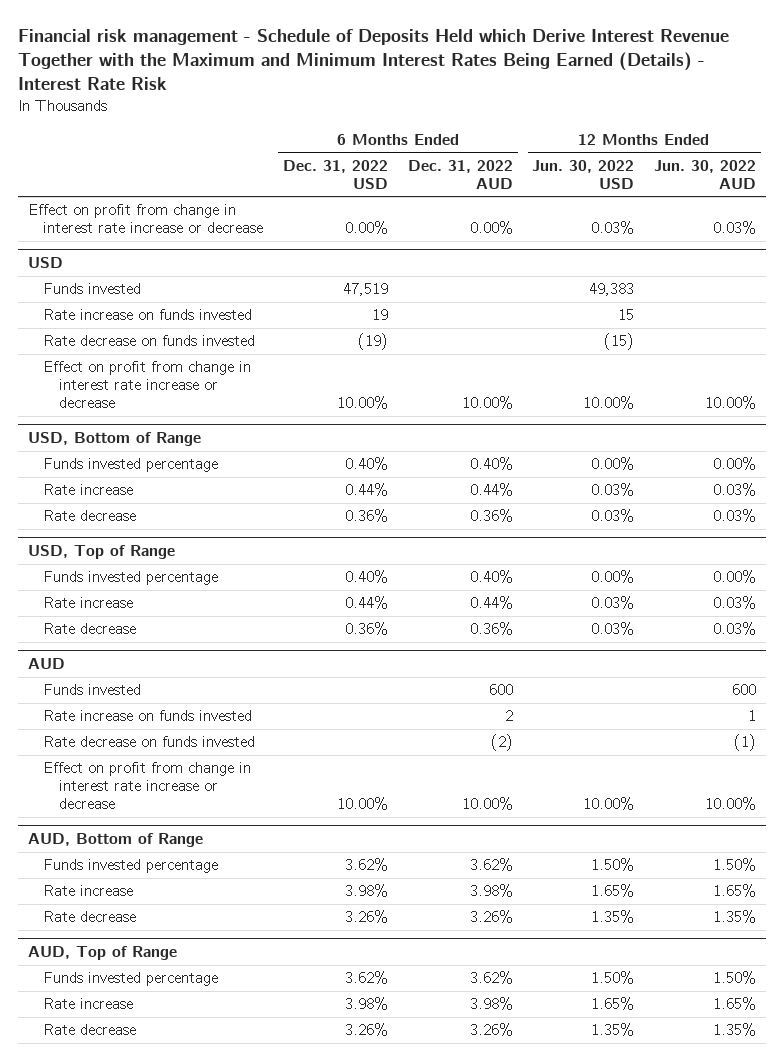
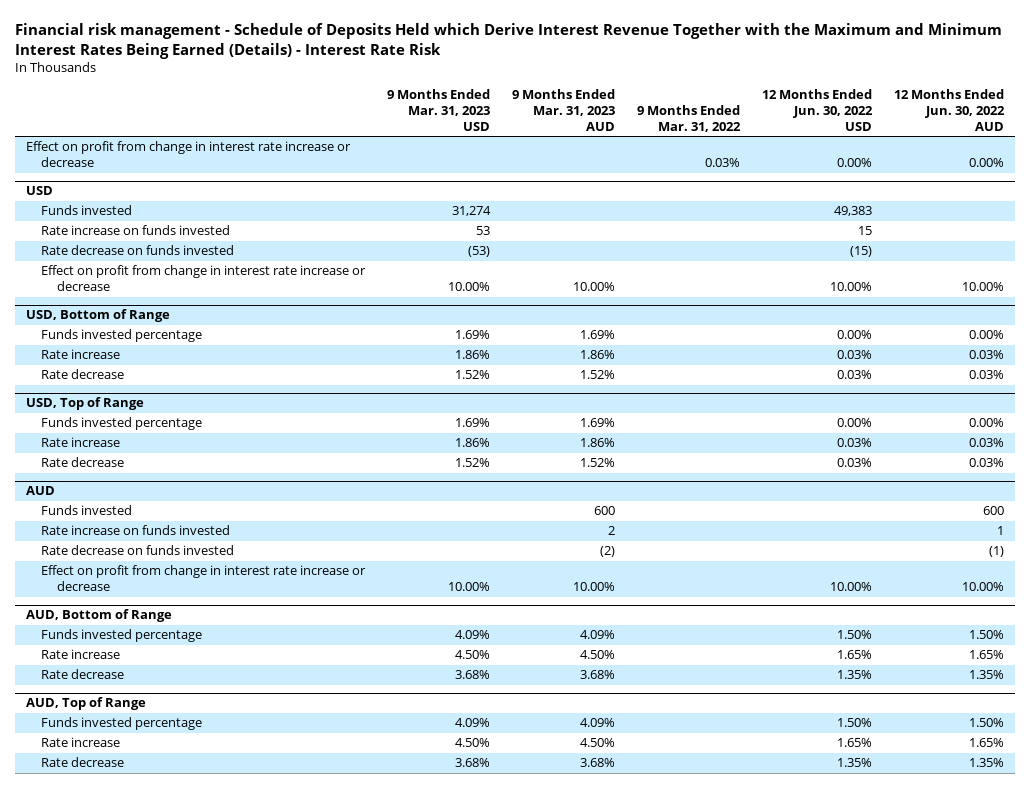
- | 6 Months Ended Dec. 31, 2022 USD | 6 Months Ended Dec. 31, 2022 AUD | 12 Months Ended Jun. 30, 2022 USD | 12 Months Ended Jun. 30, 2022 AUD
+ | 9 Months Ended Mar. 31, 2023 USD | 9 Months Ended Mar. 31, 2023 AUD | 9 Months Ended Mar. 31, 2022 | 12 Months Ended Jun. 30, 2022 USD | 12 Months Ended Jun. 30, 2022 AUD
- Effect on profit from change in interest rate increase or decrease | 0.00% | 0.00% | 0.03% | 0.03%
+ Effect on profit from change in interest rate increase or decrease | | | 0.03% | 0.00% | 0.00%

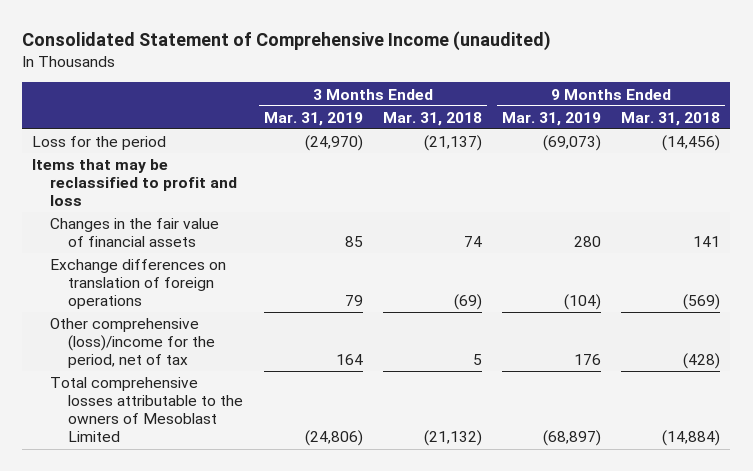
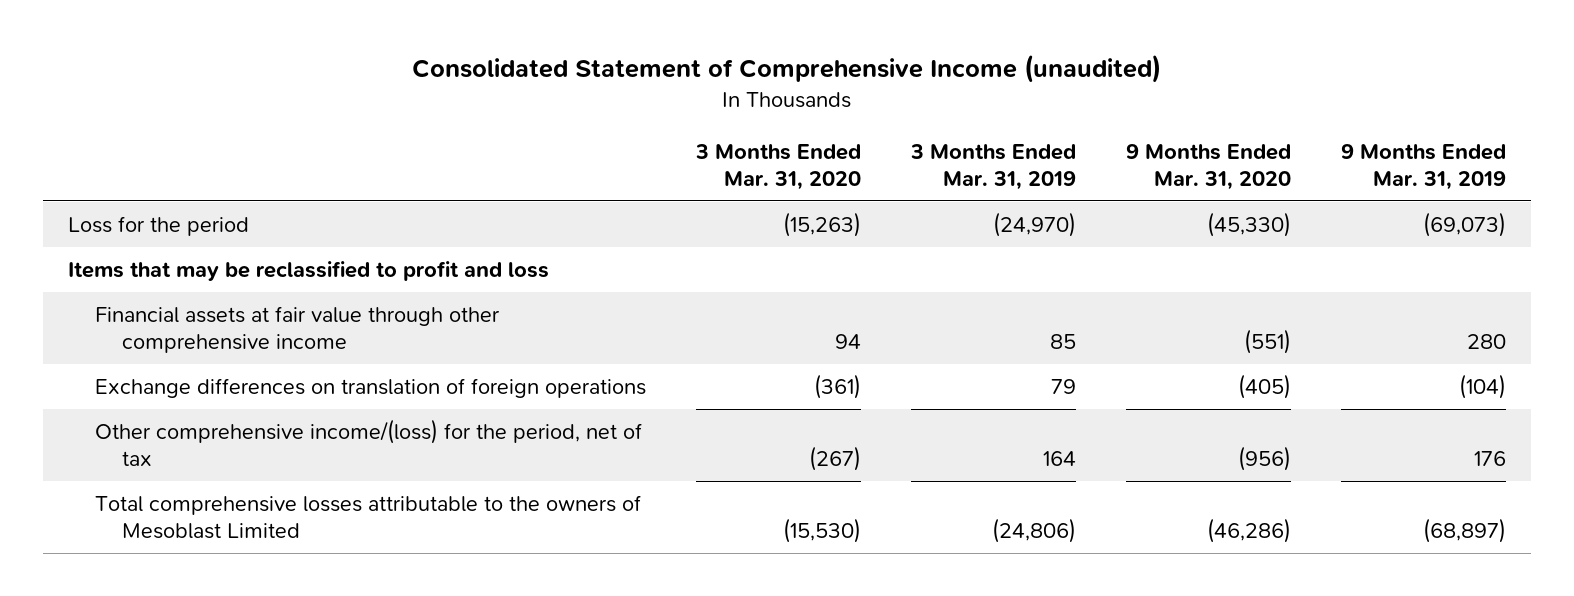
- | 3 Months Ended Mar. 31, 2019 | 3 Months Ended Mar. 31, 2018 | 9 Months Ended Mar. 31, 2019 | 9 Months Ended Mar. 31, 2018
+ | 3 Months Ended Mar. 31, 2020 | 3 Months Ended Mar. 31, 2019 | 9 Months Ended Mar. 31, 2020 | 9 Months Ended Mar. 31, 2019
- Changes in the fair value of financial assets | 85 | 74 | 280 | 141
+ Financial assets at fair value through other comprehensive income | 94 | 85 | (551) | 280
- Other comprehensive (loss)/income for the period, net of tax | 164 | 5 | 176 | (428)
+ Other comprehensive income/(loss) for the period, net of tax | (267) | 164 | (956) | 176

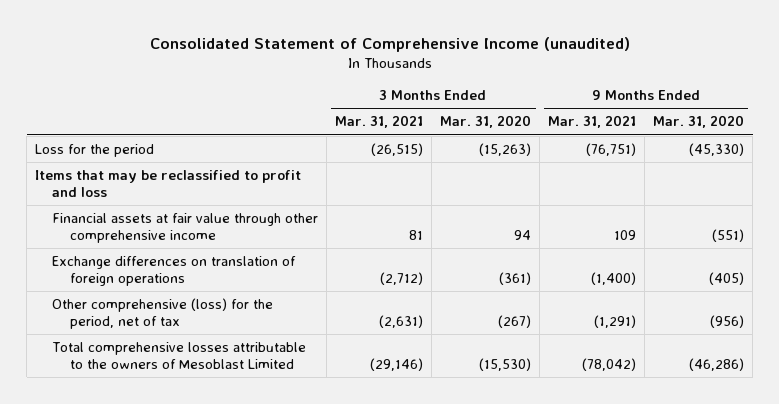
- | 3 Months Ended Mar. 31, 2020 | 3 Months Ended Mar. 31, 2019 | 9 Months Ended Mar. 31, 2020 | 9 Months Ended Mar. 31, 2019
+ | 3 Months Ended Mar. 31, 2021 | 3 Months Ended Mar. 31, 2020 | 9 Months Ended Mar. 31, 2021 | 9 Months Ended Mar. 31, 2020
- Other comprehensive income/(loss) for the period, net of tax | (267) | 164 | (956) | 176
+ Other comprehensive (loss) for the period, net of tax | (2,631) | (267) | (1,291) | (956)

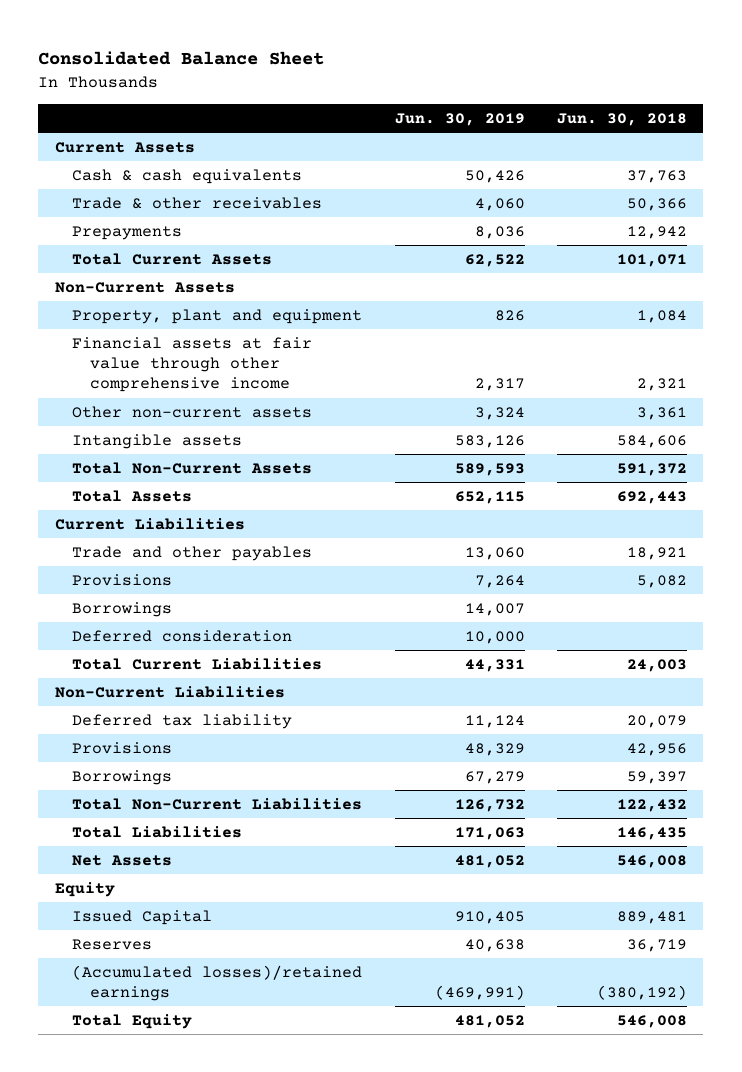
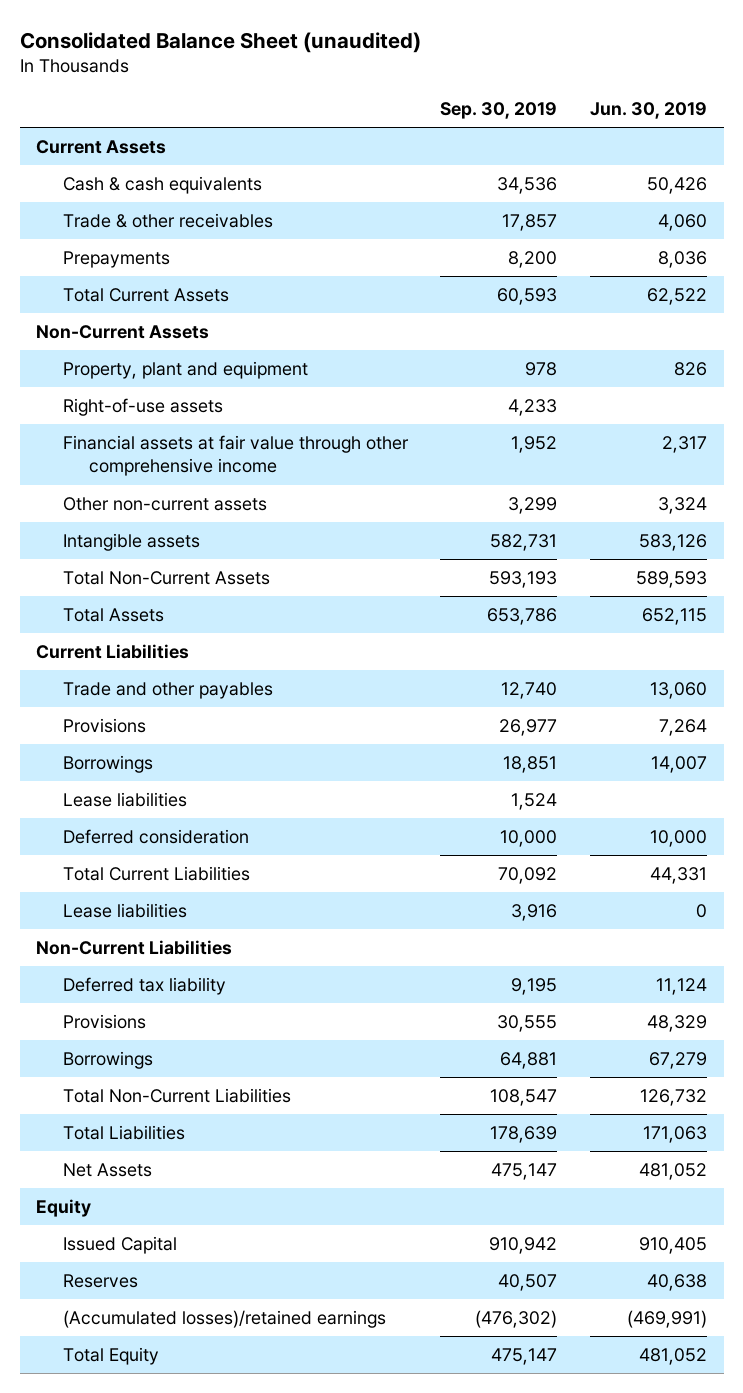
- Consolidated Balance Sheet
+ Consolidated Balance Sheet (unaudited)
- | Jun. 30, 2019 | Jun. 30, 2018
+ | Sep. 30, 2019 | Jun. 30, 2019
+ Right-of-use assets | 4,233 |
+ Lease liabilities | 1,524 |
+ Lease liabilities | 3,916 | 0

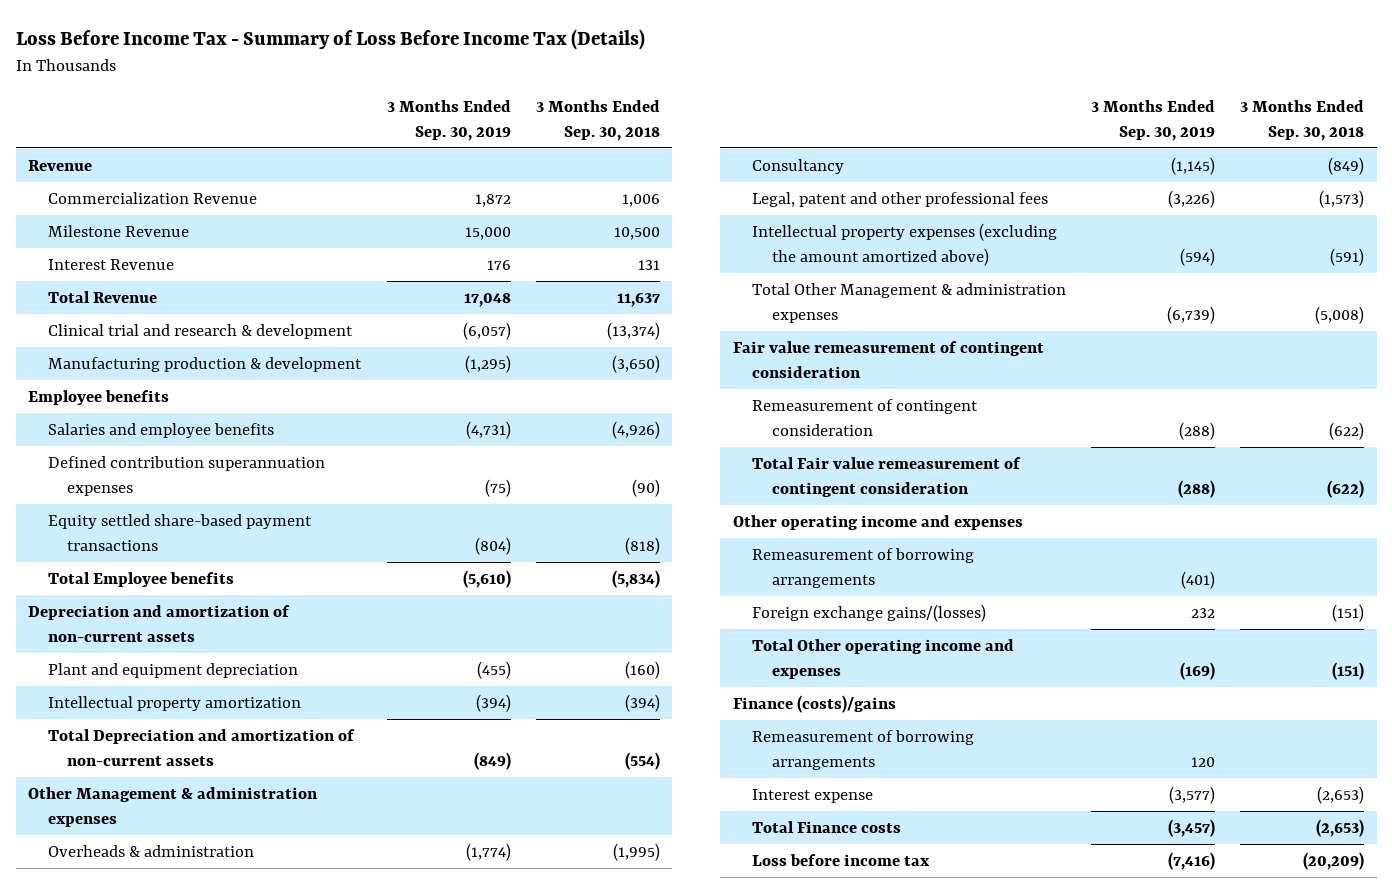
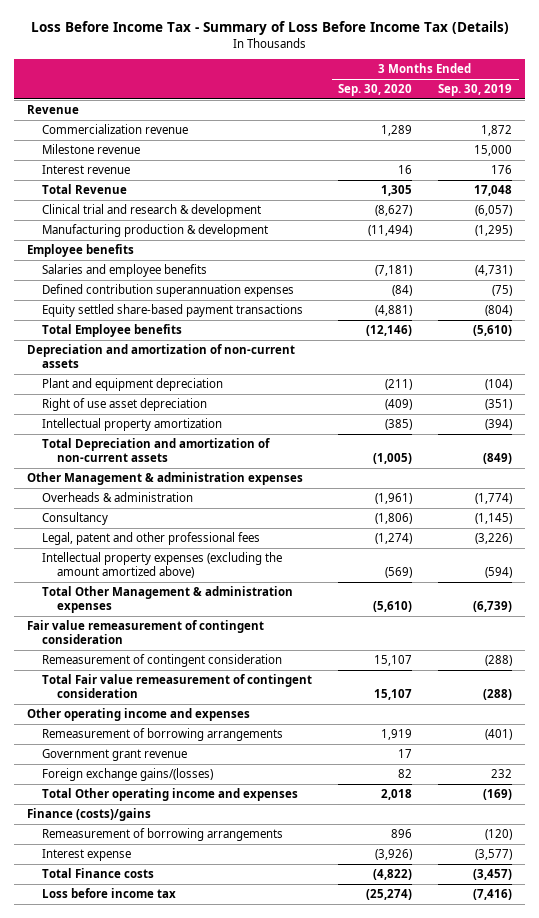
- | 3 Months Ended Sep. 30, 2019 | 3 Months Ended Sep. 30, 2018
+ | 3 Months Ended Sep. 30, 2020 | 3 Months Ended Sep. 30, 2019
- Commercialization Revenue | 1,872 | 1,006
- Milestone Revenue | 15,000 | 10,500
- Interest Revenue | 176 | 131
+ Commercialization revenue | 1,289 | 1,872
+ Milestone revenue | | 15,000
+ Interest revenue | 16 | 176
- Plant and equipment depreciation | (455) | (160)
+ Plant and equipment depreciation | (211) | (104)
+ Right of use asset depreciation | (409) | (351)
+ Government grant revenue | 17 |
- Remeasurement of borrowing arrangements | 120 |
+ Remeasurement of borrowing arrangements | 896 | (120)

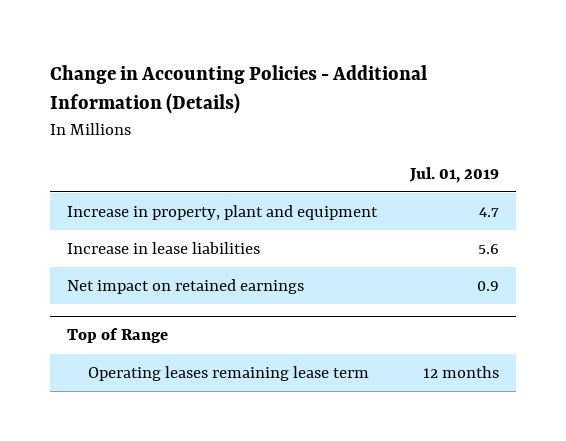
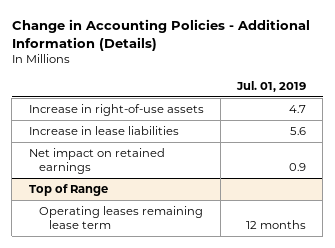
- Increase in property, plant and equipment | 4.7
+ Increase in right-of-use assets | 4.7

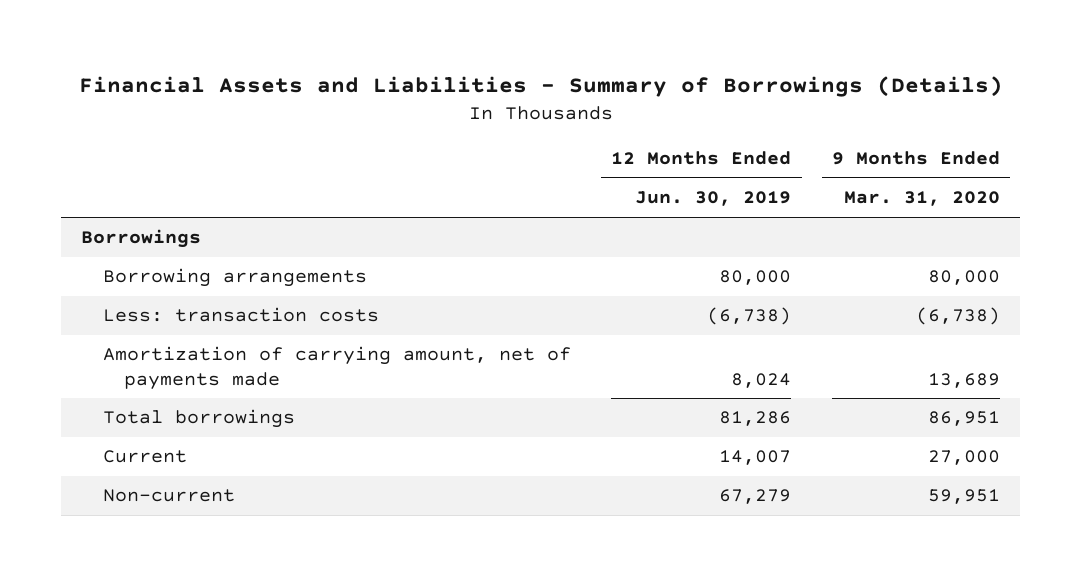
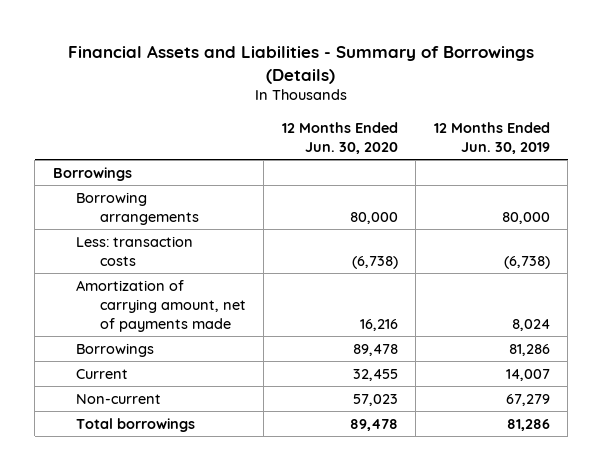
- | 12 Months Ended Jun. 30, 2019 | 9 Months Ended Mar. 31, 2020
+ | 12 Months Ended Jun. 30, 2020 | 12 Months Ended Jun. 30, 2019
+ Borrowings | 89,478 | 81,286
moved down: Total borrowings | 89,478 | 81,286

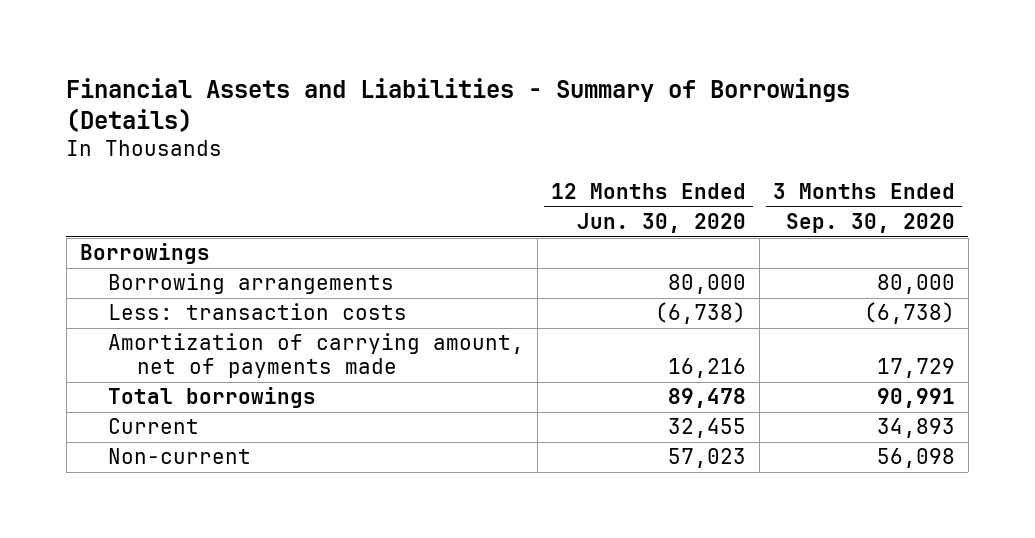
- | 12 Months Ended Jun. 30, 2020 | 12 Months Ended Jun. 30, 2019
+ | 12 Months Ended Jun. 30, 2020 | 3 Months Ended Sep. 30, 2020
- Borrowings | 89,478 | 81,286
moved up: Total borrowings | 89,478 | 90,991

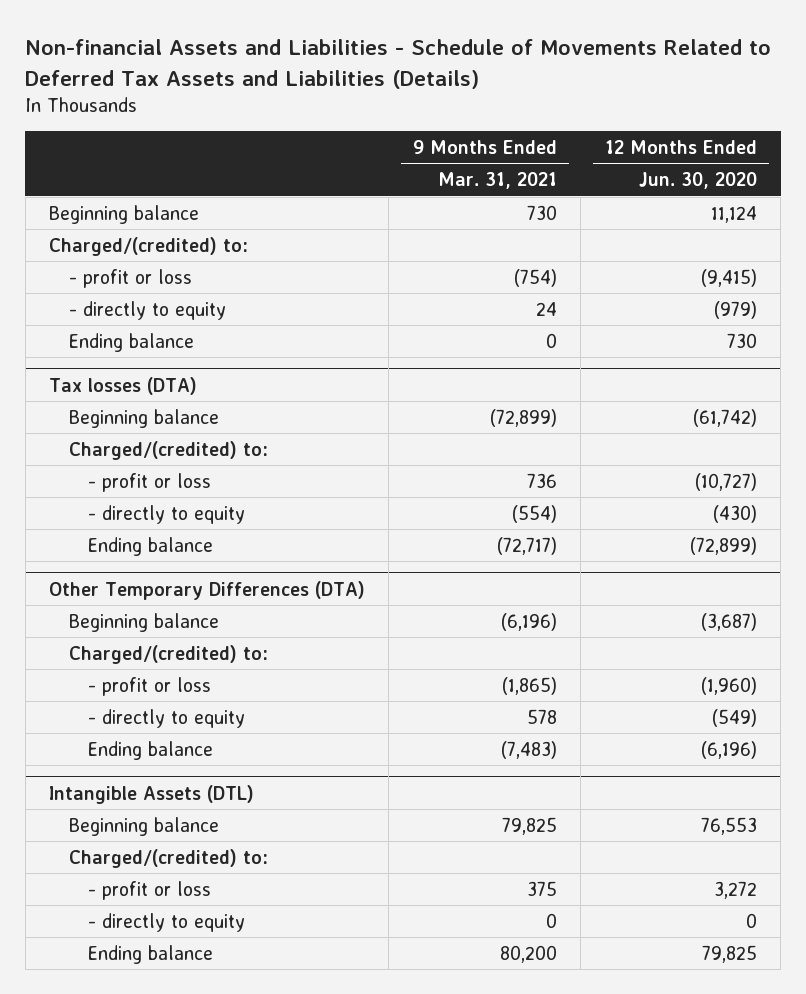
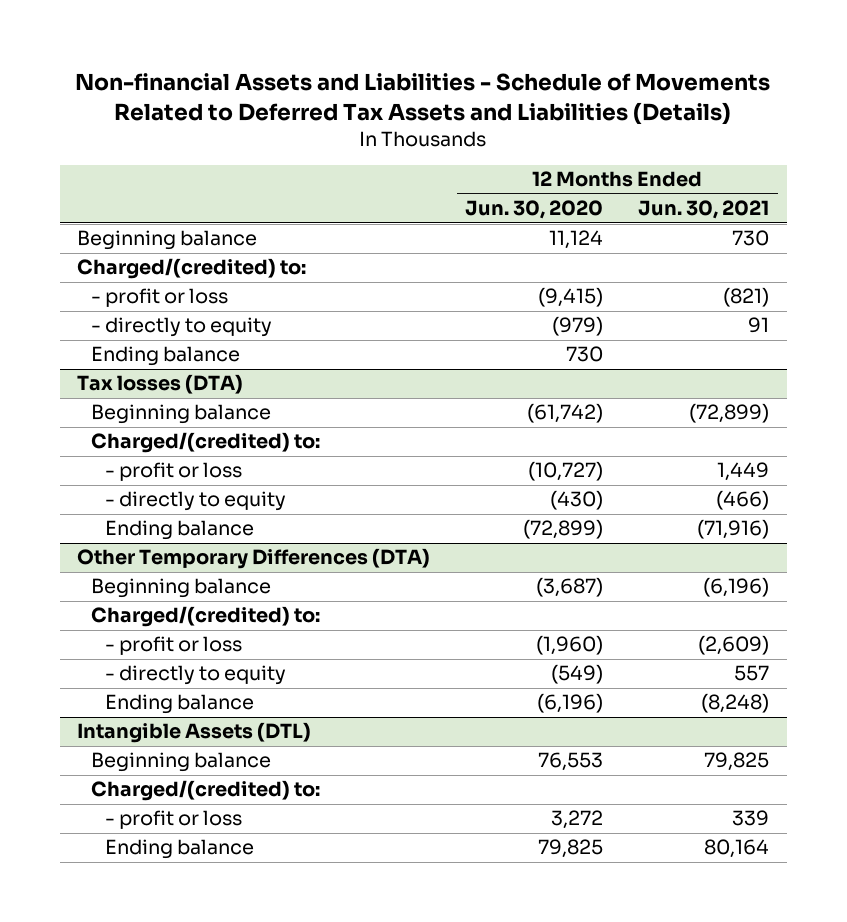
- | 9 Months Ended Mar. 31, 2021 | 12 Months Ended Jun. 30, 2020
+ | 12 Months Ended Jun. 30, 2020 | 12 Months Ended Jun. 30, 2021
@ Intangible Assets (DTL)
- - directly to equity | 0 | 0

